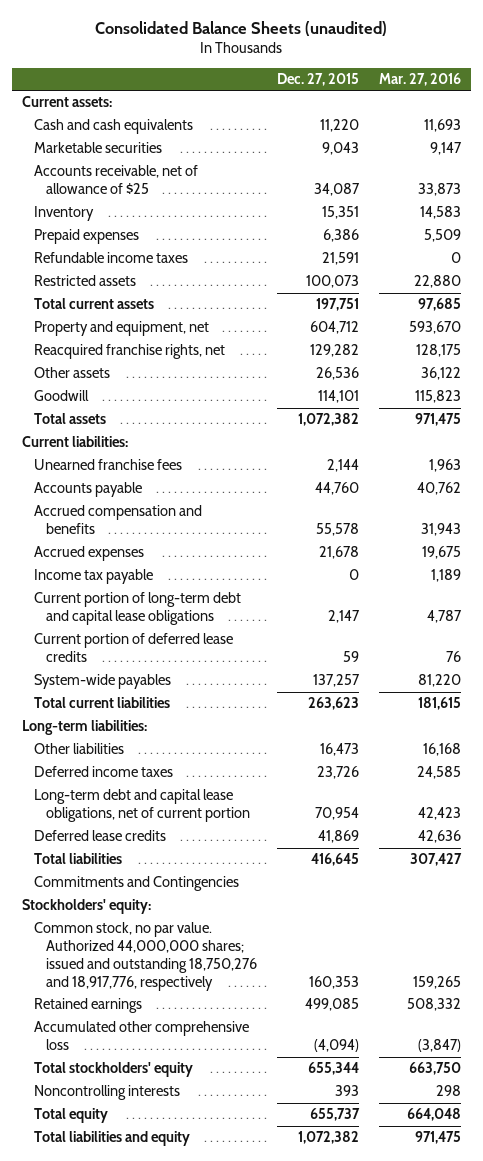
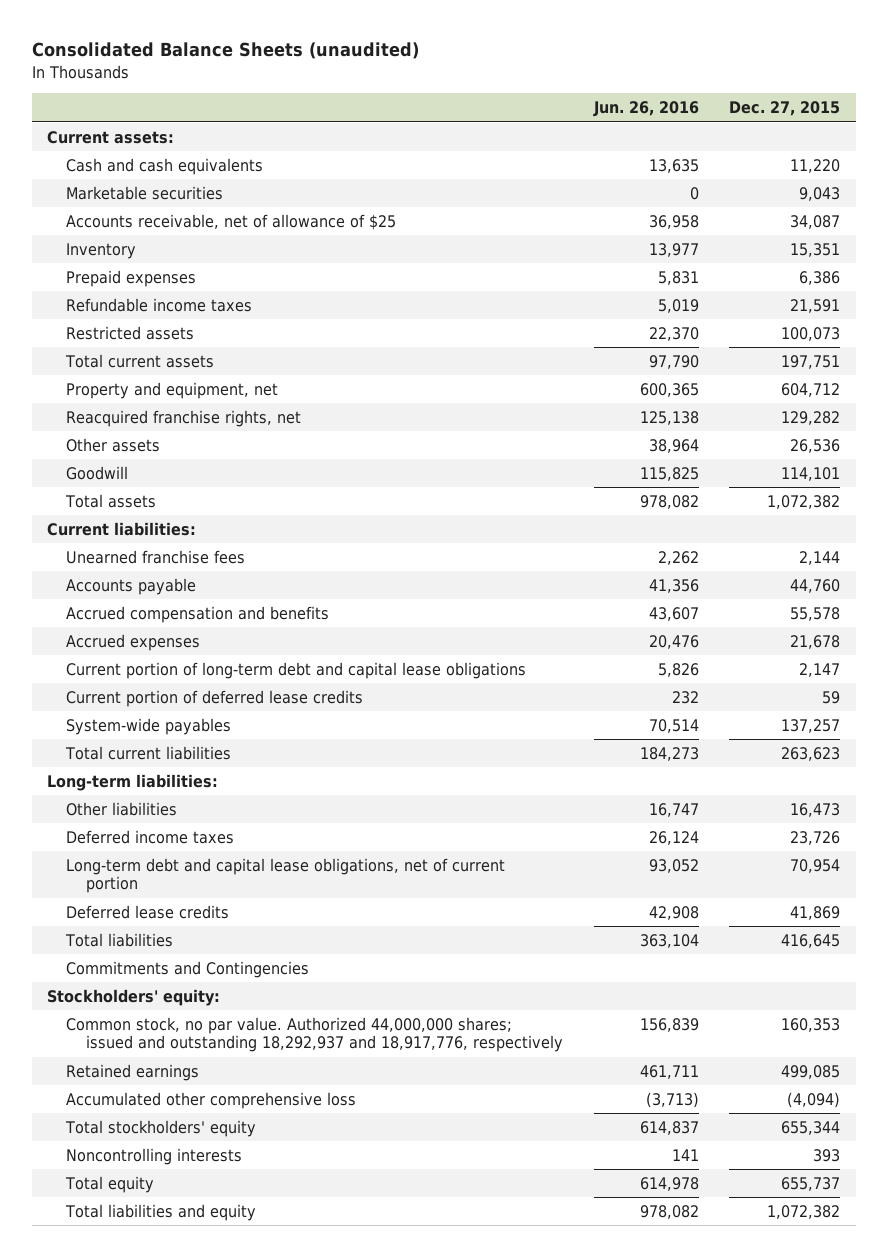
- | Dec. 27, 2015 | Mar. 27, 2016
+ | Jun. 26, 2016 | Dec. 27, 2015
- Income tax payable | 0 | 1,189
- Common stock, no par value. Authorized 44,000,000 shares; issued and outstanding 18,750,276 and 18,917,776, respectively | 160,353 | 159,265
+ Common stock, no par value. Authorized 44,000,000 shares; issued and outstanding 18,292,937 and 18,917,776, respectively | 156,839 | 160,353

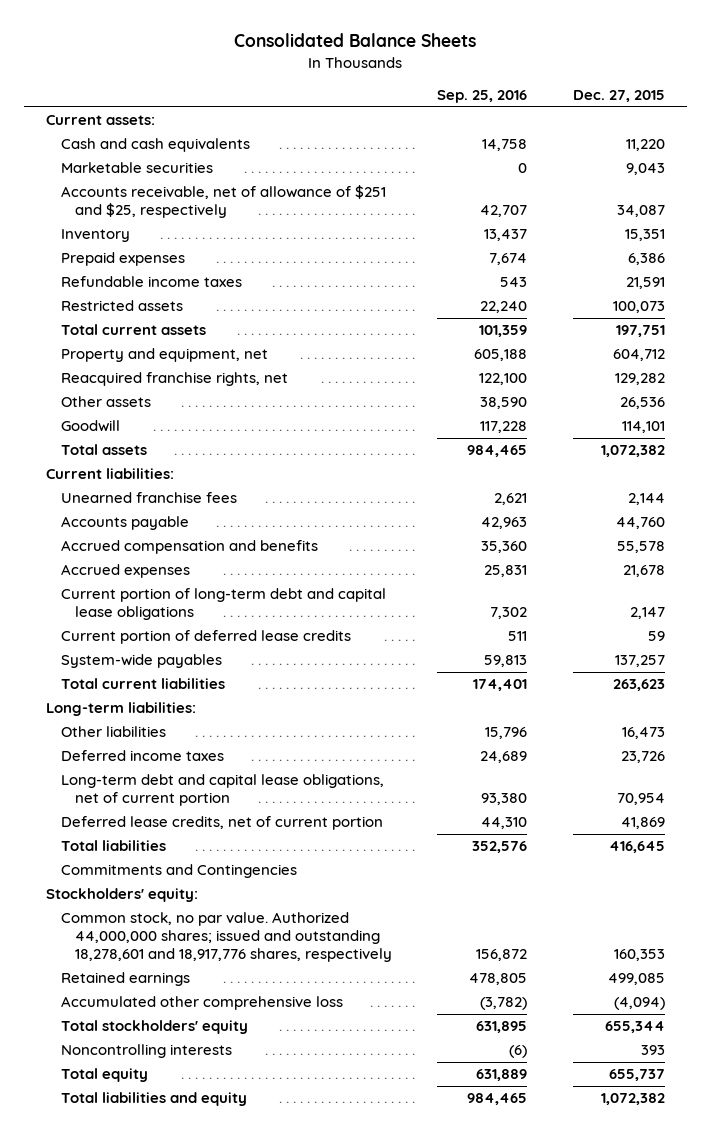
- Consolidated Balance Sheets (unaudited)
+ Consolidated Balance Sheets
- | Jun. 26, 2016 | Dec. 27, 2015
+ | Sep. 25, 2016 | Dec. 27, 2015
- Accounts receivable, net of allowance of $25 | 36,958 | 34,087
+ Accounts receivable, net of allowance of $251 and $25, respectively | 42,707 | 34,087
- Deferred lease credits | 42,908 | 41,869
+ Deferred lease credits, net of current portion | 44,310 | 41,869
- Common stock, no par value. Authorized 44,000,000 shares; issued and outstanding 18,292,937 and 18,917,776, respectively | 156,839 | 160,353
+ Common stock, no par value. Authorized 44,000,000 shares; issued and outstanding 18,278,601 and 18,917,776 shares, respectively | 156,872 | 160,353

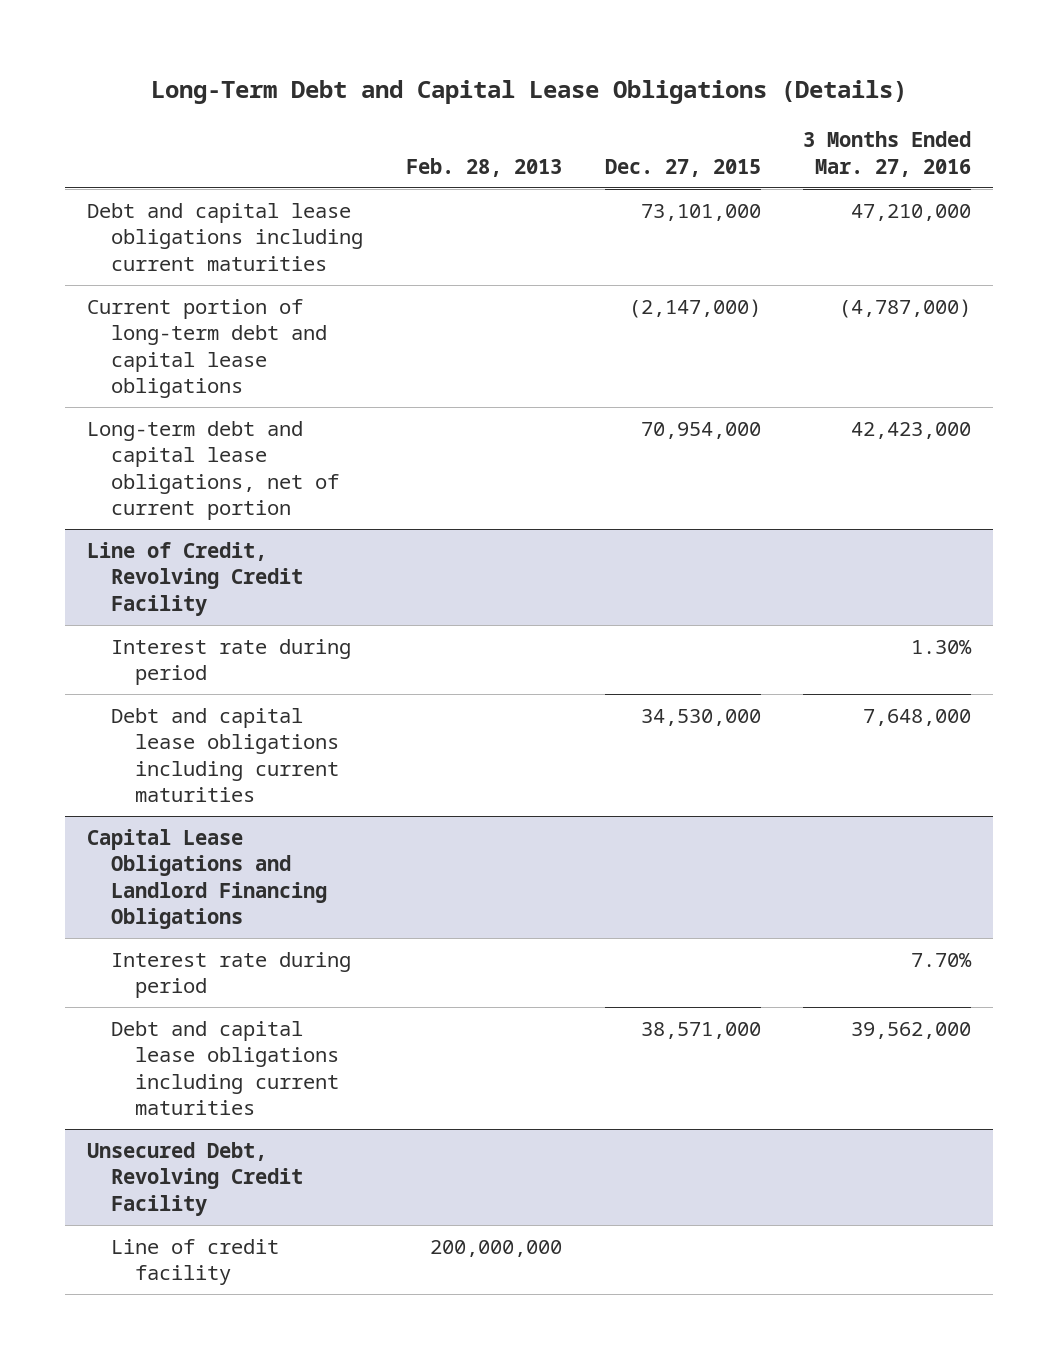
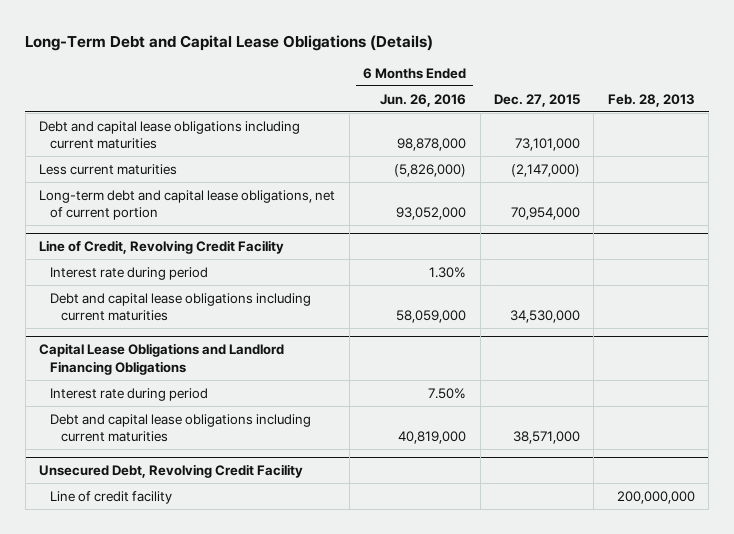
- | Feb. 28, 2013 | Dec. 27, 2015 | 3 Months Ended Mar. 27, 2016
+ | 6 Months Ended Jun. 26, 2016 | Dec. 27, 2015 | Feb. 28, 2013
- Current portion of long-term debt and capital lease obligations | | (2,147,000) | (4,787,000)
+ Less current maturities | (5,826,000) | (2,147,000) |

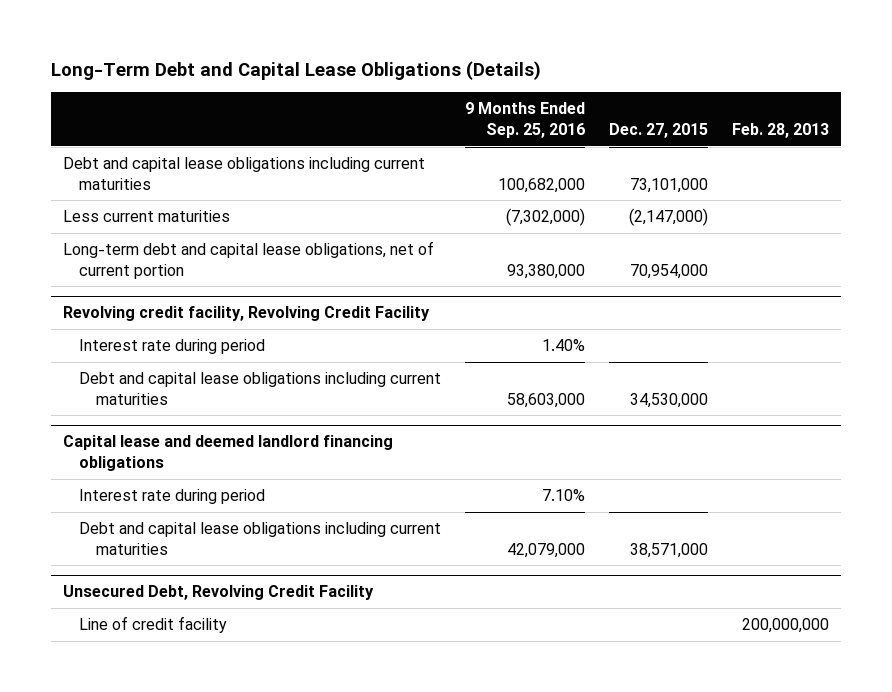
- | 6 Months Ended Jun. 26, 2016 | Dec. 27, 2015 | Feb. 28, 2013
+ | 9 Months Ended Sep. 25, 2016 | Dec. 27, 2015 | Feb. 28, 2013
- Line of Credit, Revolving Credit Facility
+ Revolving credit facility, Revolving Credit Facility
- Capital Lease Obligations and Landlord Financing Obligations
+ Capital lease and deemed landlord financing obligations

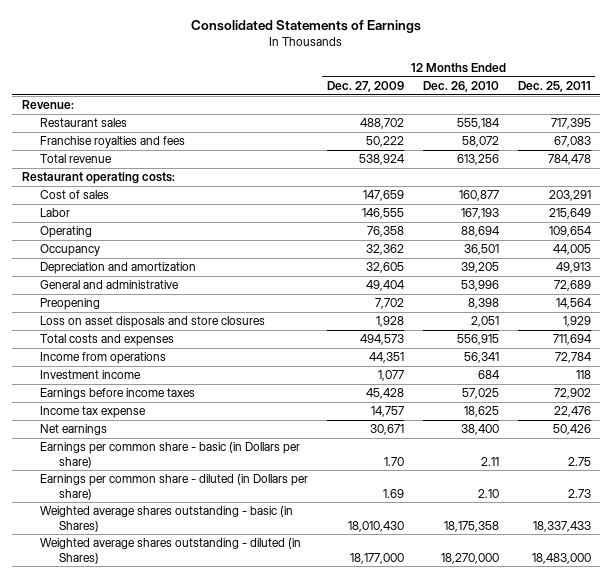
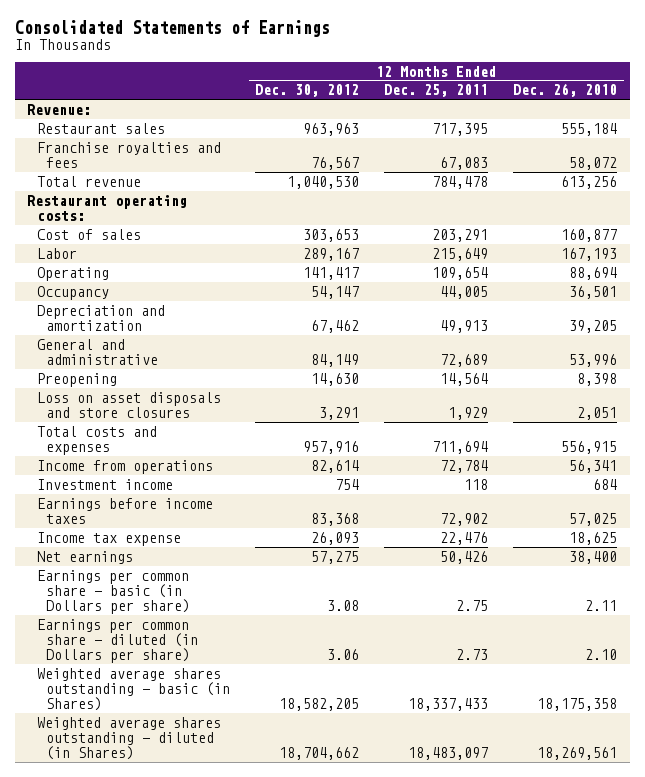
- | 12 Months Ended Dec. 27, 2009 | 12 Months Ended Dec. 26, 2010 | 12 Months Ended Dec. 25, 2011
+ | 12 Months Ended Dec. 30, 2012 | 12 Months Ended Dec. 25, 2011 | 12 Months Ended Dec. 26, 2010
- Weighted average shares outstanding - diluted (in Shares) | 18,177,000 | 18,270,000 | 18,483,000
+ Weighted average shares outstanding - diluted (in Shares) | 18,704,662 | 18,483,097 | 18,269,561

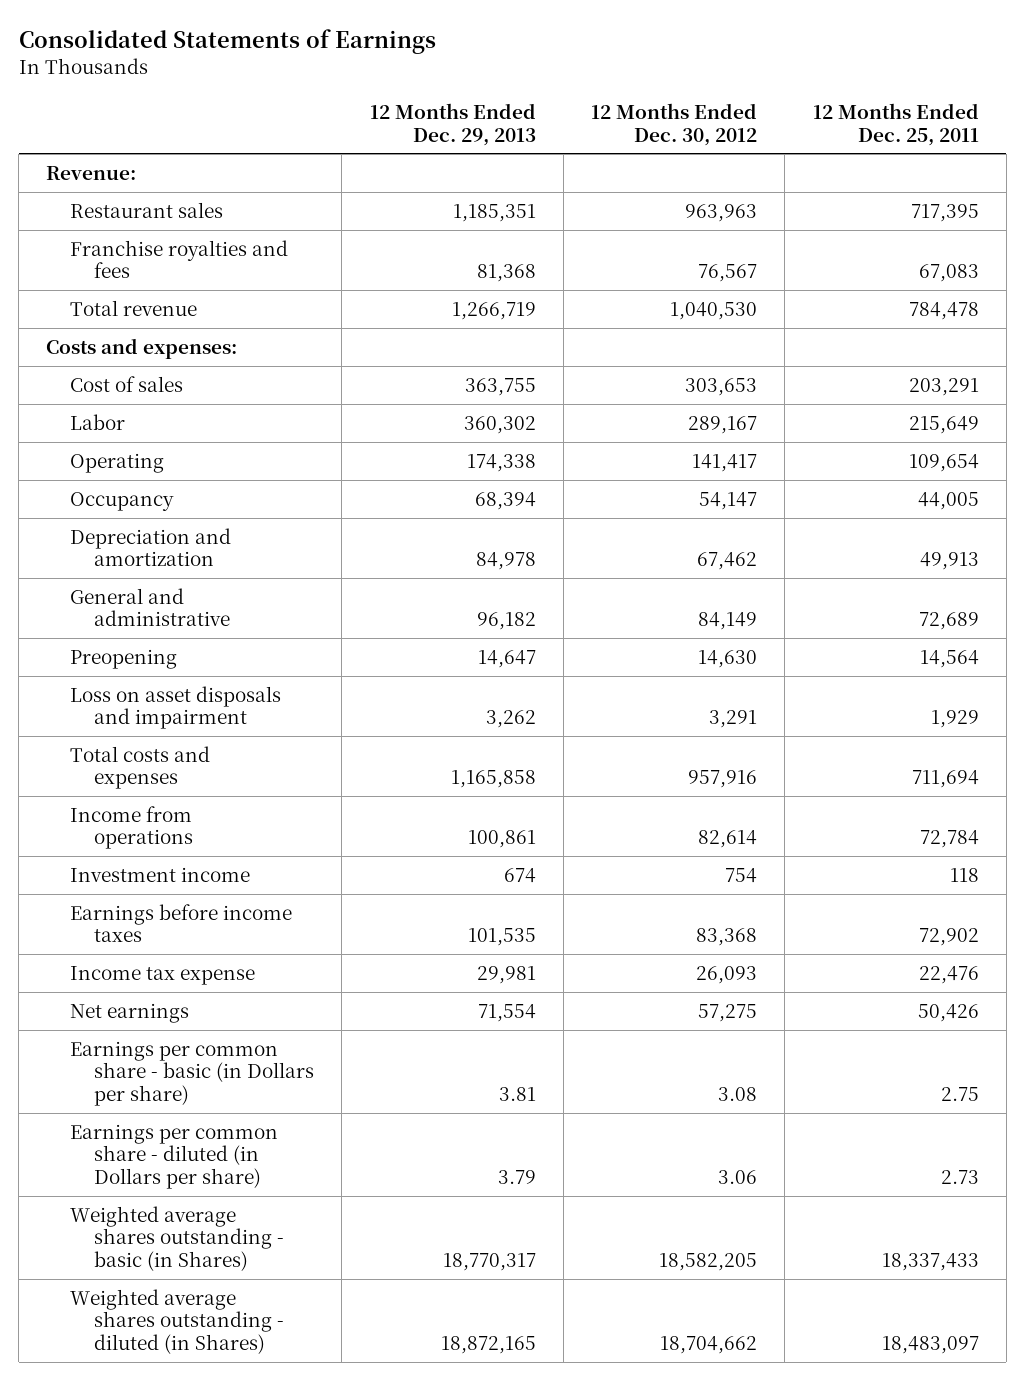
- | 12 Months Ended Dec. 30, 2012 | 12 Months Ended Dec. 25, 2011 | 12 Months Ended Dec. 26, 2010
+ | 12 Months Ended Dec. 29, 2013 | 12 Months Ended Dec. 30, 2012 | 12 Months Ended Dec. 25, 2011
- Restaurant operating costs:
+ Costs and expenses:
- Loss on asset disposals and store closures | 3,291 | 1,929 | 2,051
+ Loss on asset disposals and impairment | 3,262 | 3,291 | 1,929

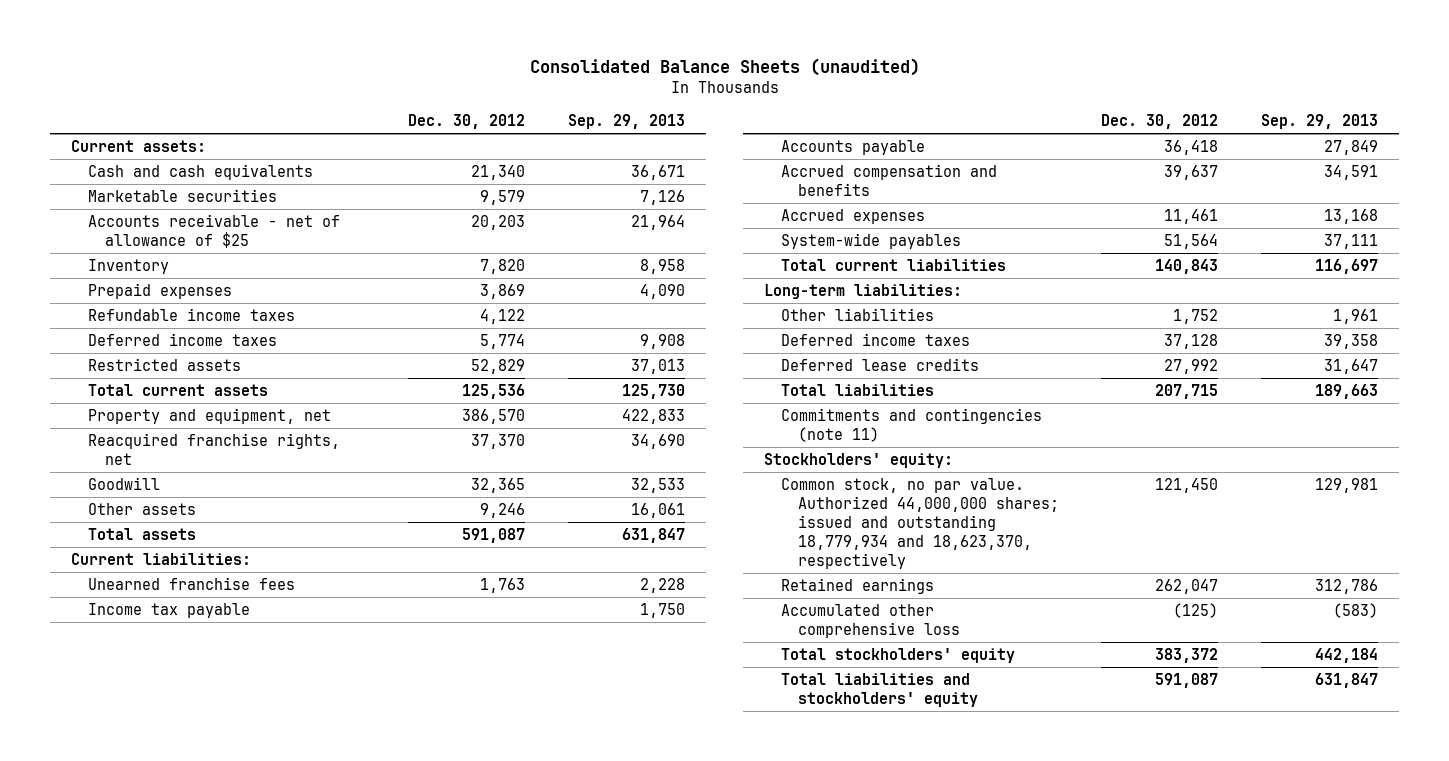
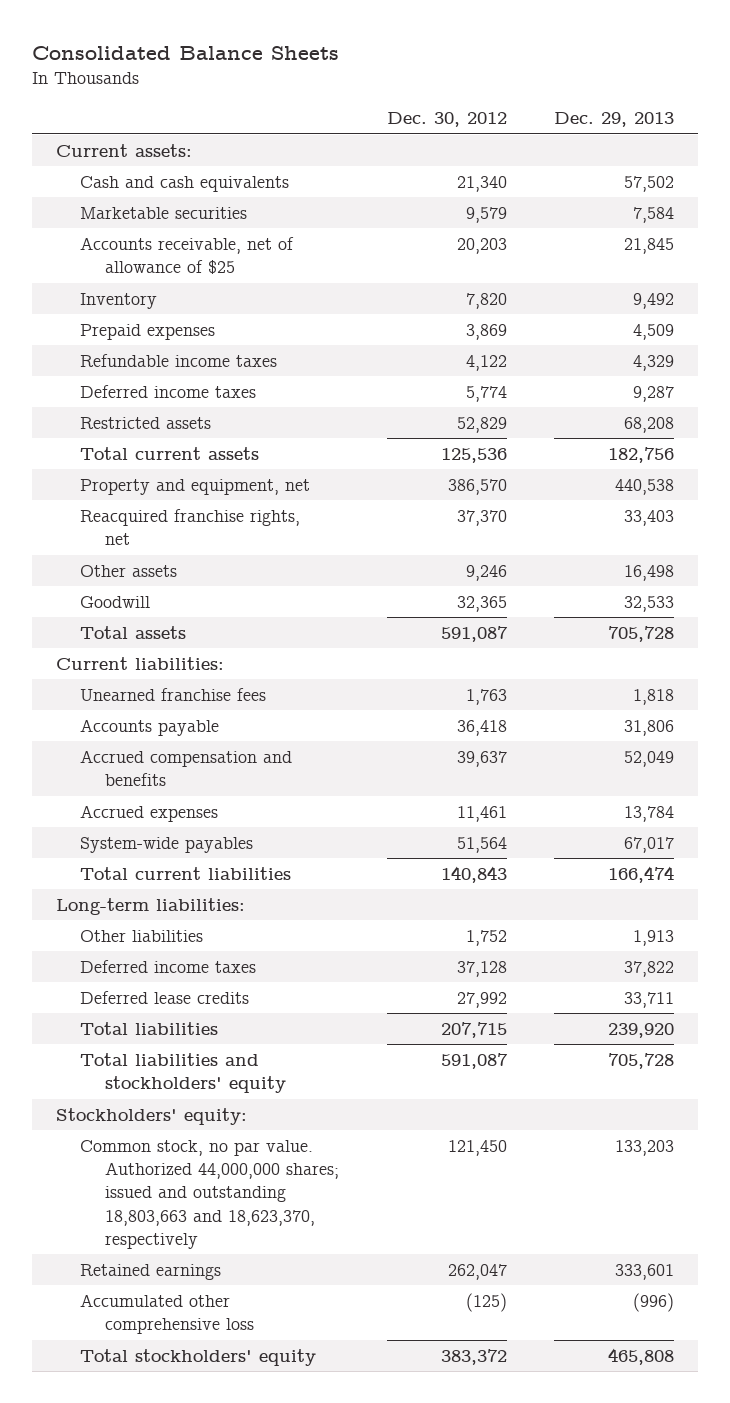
- Consolidated Balance Sheets (unaudited)
+ Consolidated Balance Sheets
- | Dec. 30, 2012 | Sep. 29, 2013
+ | Dec. 30, 2012 | Dec. 29, 2013
- Accounts receivable - net of allowance of $25 | 20,203 | 21,964
+ Accounts receivable, net of allowance of $25 | 20,203 | 21,845
moved down: Goodwill | 32,365 | 32,533
- Income tax payable | | 1,750
- Commitments and contingencies (note 11)
moved up: Total liabilities and stockholders' equity | 591,087 | 705,728
- Common stock, no par value. Authorized 44,000,000 shares; issued and outstanding 18,779,934 and 18,623,370, respectively | 121,450 | 129,981
+ Common stock, no par value. Authorized 44,000,000 shares; issued and outstanding 18,803,663 and 18,623,370, respectively | 121,450 | 133,203

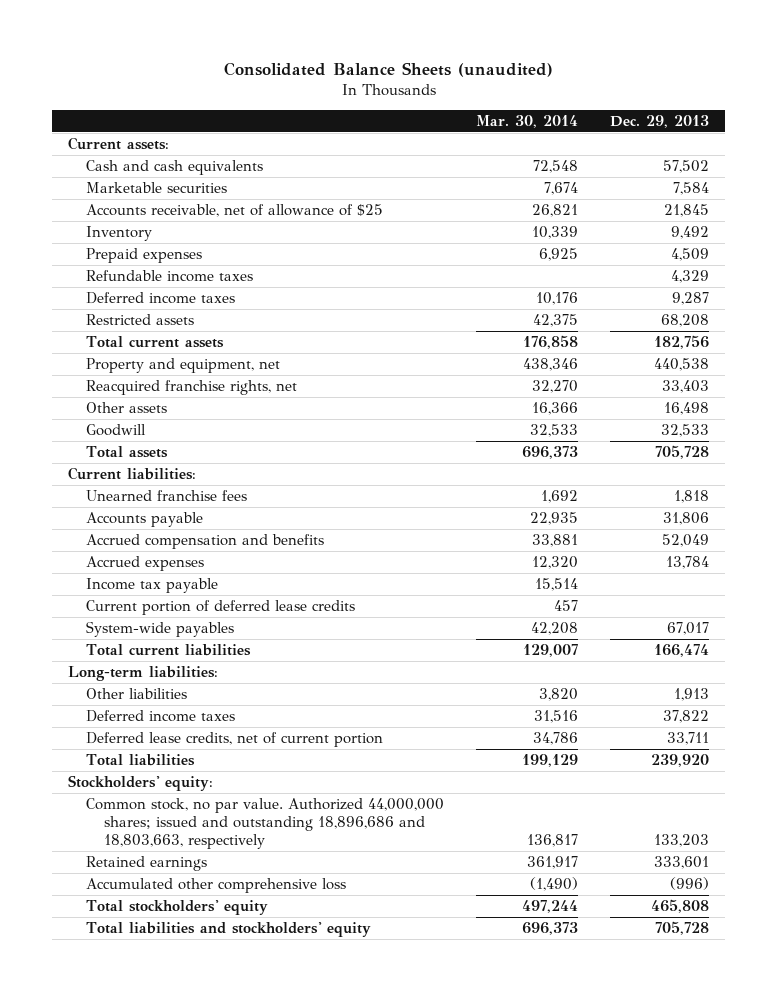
- Consolidated Balance Sheets
+ Consolidated Balance Sheets (unaudited)
- | Dec. 30, 2012 | Dec. 29, 2013
+ | Mar. 30, 2014 | Dec. 29, 2013
+ Income tax payable | 15,514 |
+ Current portion of deferred lease credits | 457 |
- Deferred lease credits | 27,992 | 33,711
+ Deferred lease credits, net of current portion | 34,786 | 33,711
- Common stock, no par value. Authorized 44,000,000 shares; issued and outstanding 18,803,663 and 18,623,370, respectively | 121,450 | 133,203
+ Common stock, no par value. Authorized 44,000,000 shares; issued and outstanding 18,896,686 and 18,803,663, respectively | 136,817 | 133,203
moved down: Total liabilities and stockholders' equity | 696,373 | 705,728

